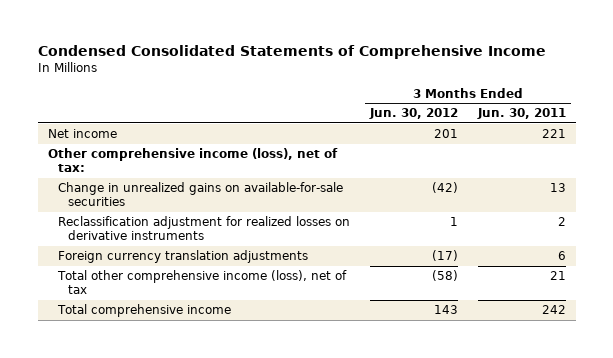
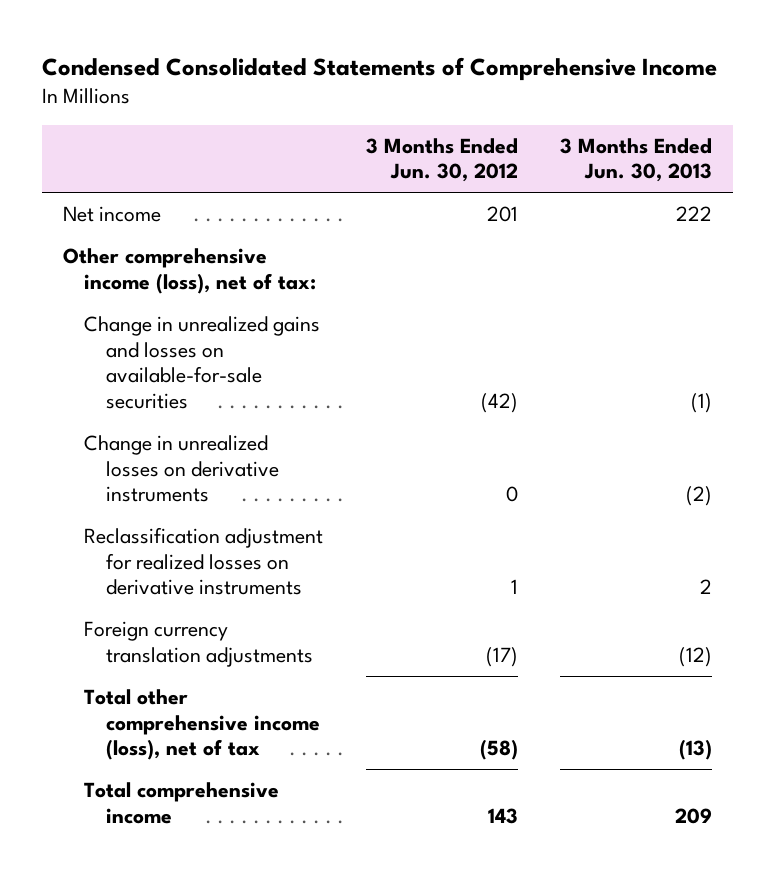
- | 3 Months Ended Jun. 30, 2012 | 3 Months Ended Jun. 30, 2011
+ | 3 Months Ended Jun. 30, 2012 | 3 Months Ended Jun. 30, 2013
- Change in unrealized gains on available-for-sale securities | (42) | 13
+ Change in unrealized gains and losses on available-for-sale securities | (42) | (1)
+ Change in unrealized losses on derivative instruments | 0 | (2)

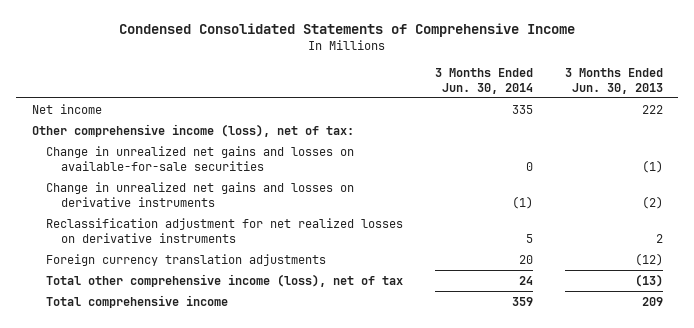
- | 3 Months Ended Jun. 30, 2012 | 3 Months Ended Jun. 30, 2013
+ | 3 Months Ended Jun. 30, 2014 | 3 Months Ended Jun. 30, 2013
- Change in unrealized gains and losses on available-for-sale securities | (42) | (1)
- Change in unrealized losses on derivative instruments | 0 | (2)
- Reclassification adjustment for realized losses on derivative instruments | 1 | 2
+ Change in unrealized net gains and losses on available-for-sale securities | 0 | (1)
+ Change in unrealized net gains and losses on derivative instruments | (1) | (2)
+ Reclassification adjustment for net realized losses on derivative instruments | 5 | 2

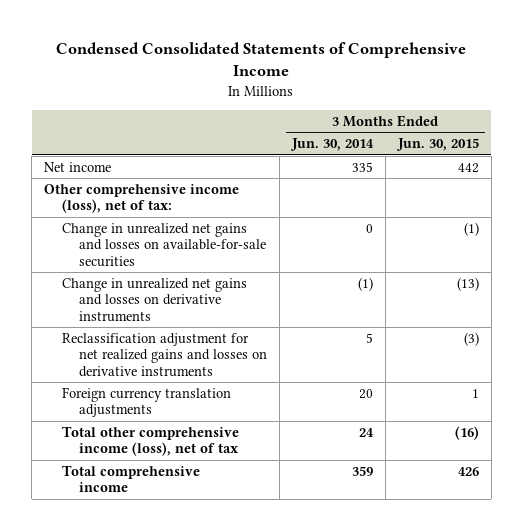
- | 3 Months Ended Jun. 30, 2014 | 3 Months Ended Jun. 30, 2013
+ | 3 Months Ended Jun. 30, 2014 | 3 Months Ended Jun. 30, 2015
- Reclassification adjustment for net realized losses on derivative instruments | 5 | 2
+ Reclassification adjustment for net realized gains and losses on derivative instruments | 5 | (3)

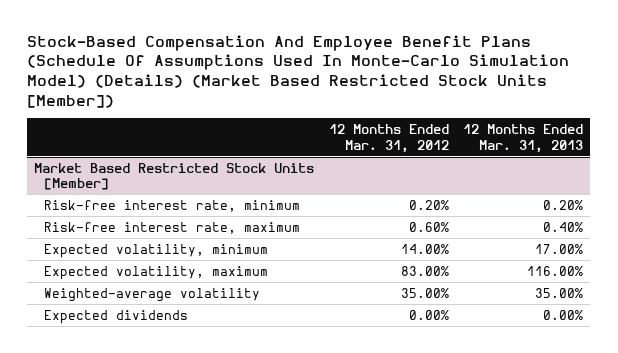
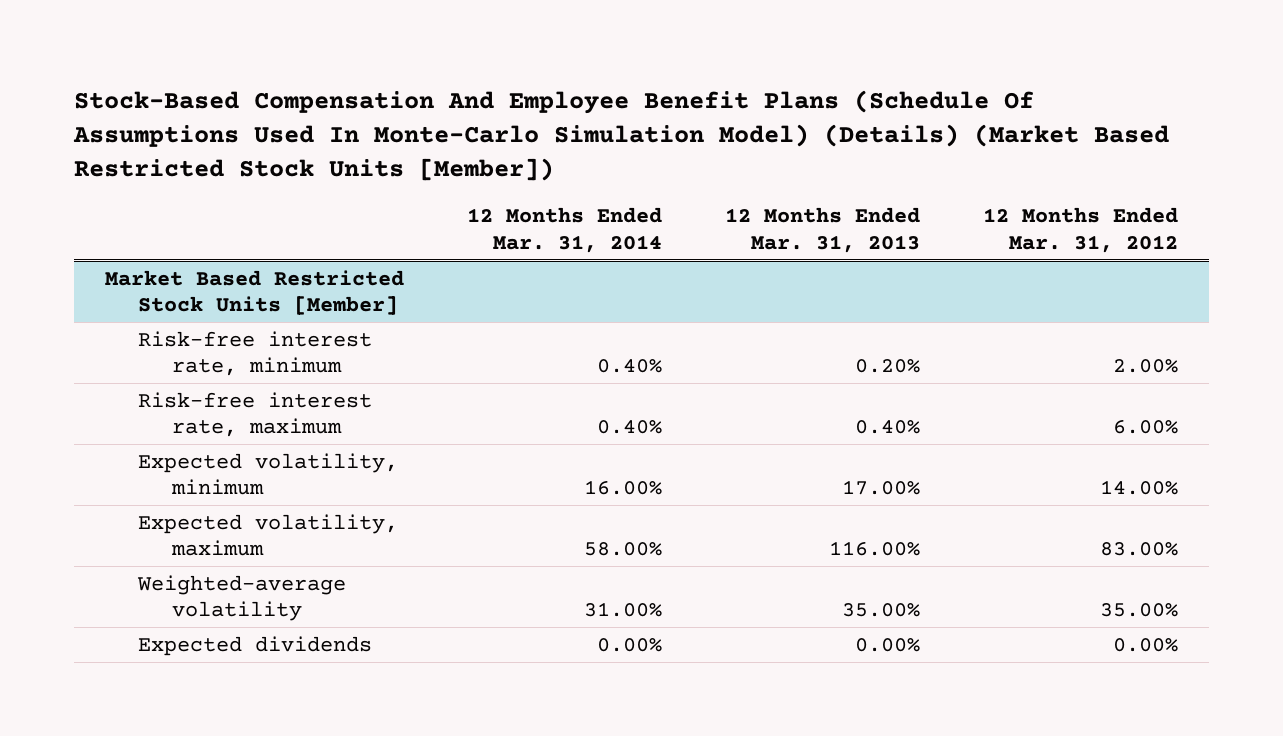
- | 12 Months Ended Mar. 31, 2012 | 12 Months Ended Mar. 31, 2013
+ | 12 Months Ended Mar. 31, 2014 | 12 Months Ended Mar. 31, 2013 | 12 Months Ended Mar. 31, 2012
@ Market Based Restricted Stock Units [Member]
- Risk-free interest rate, minimum | 0.20% | 0.20%
- Risk-free interest rate, maximum | 0.60% | 0.40%
+ Risk-free interest rate, minimum | 0.40% | 0.20% | 2.00%
+ Risk-free interest rate, maximum | 0.40% | 0.40% | 6.00%

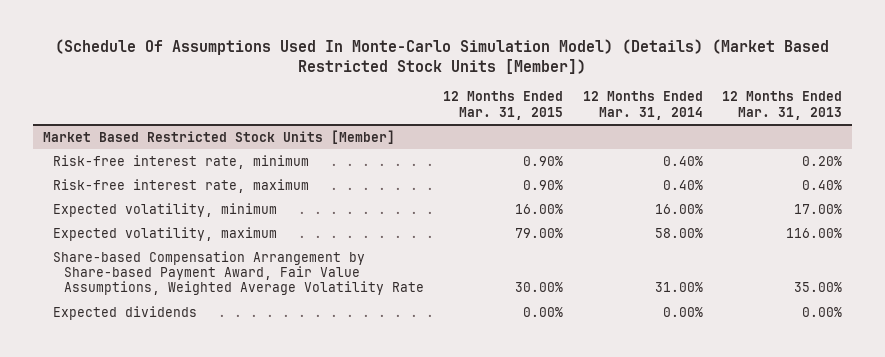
- Stock-Based Compensation And Employee Benefit Plans (Schedule Of Assumptions Used In Monte-Carlo Simulation Model) (Details) (Market Based Restricted Stock Units [Member])
+ (Schedule Of Assumptions Used In Monte-Carlo Simulation Model) (Details) (Market Based Restricted Stock Units [Member])
- | 12 Months Ended Mar. 31, 2014 | 12 Months Ended Mar. 31, 2013 | 12 Months Ended Mar. 31, 2012
+ | 12 Months Ended Mar. 31, 2015 | 12 Months Ended Mar. 31, 2014 | 12 Months Ended Mar. 31, 2013
@ Market Based Restricted Stock Units [Member]
- Weighted-average volatility | 31.00% | 35.00% | 35.00%
+ Share-based Compensation Arrangement by Share-based Payment Award, Fair Value Assumptions, Weighted Average Volatility Rate | 30.00% | 31.00% | 35.00%

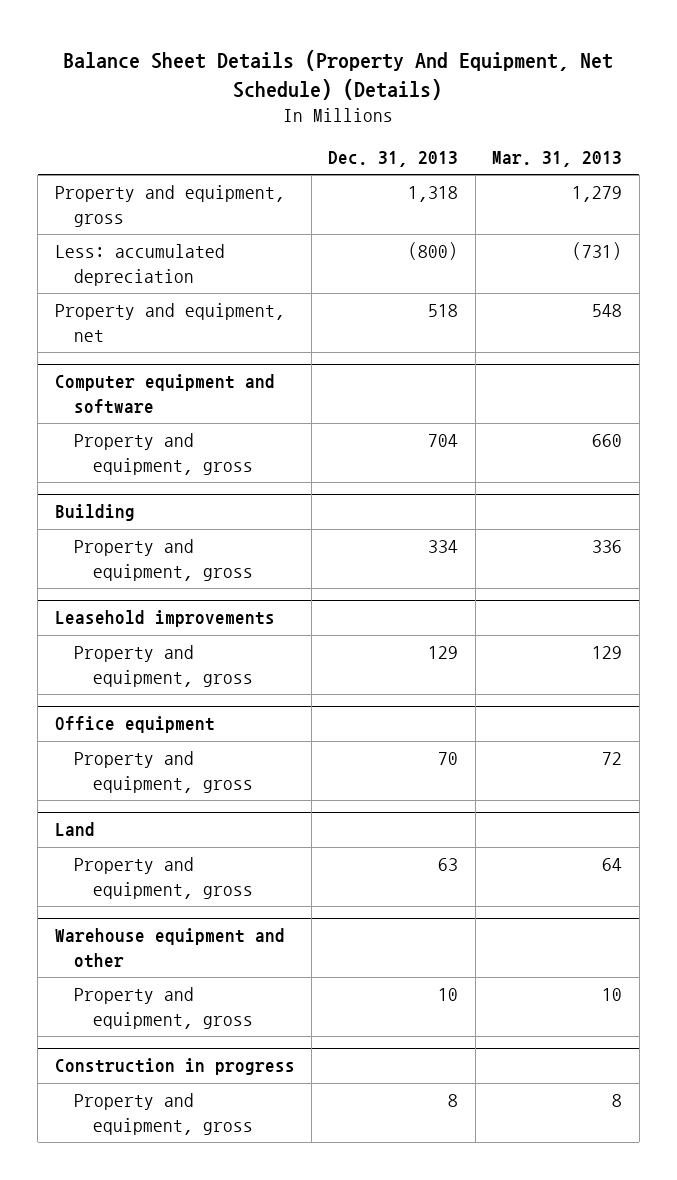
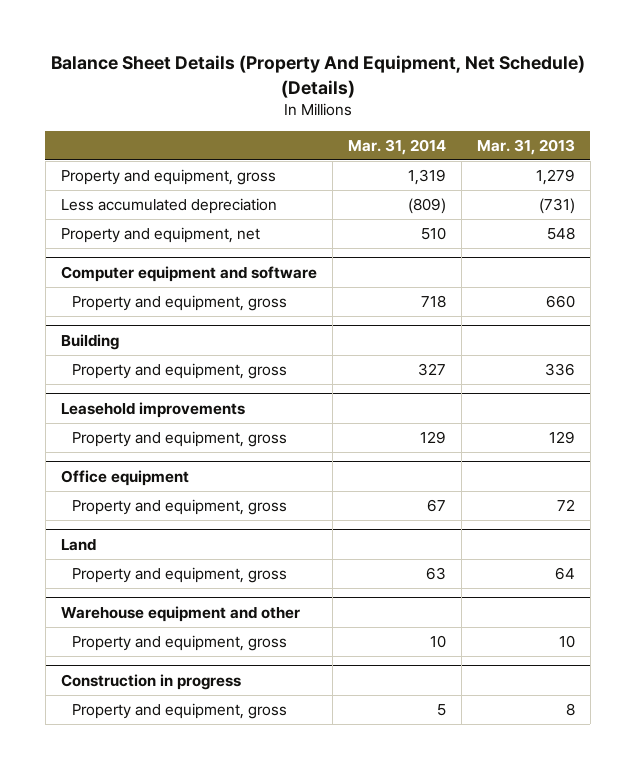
- | Dec. 31, 2013 | Mar. 31, 2013
+ | Mar. 31, 2014 | Mar. 31, 2013
- Less: accumulated depreciation | (800) | (731)
+ Less accumulated depreciation | (809) | (731)

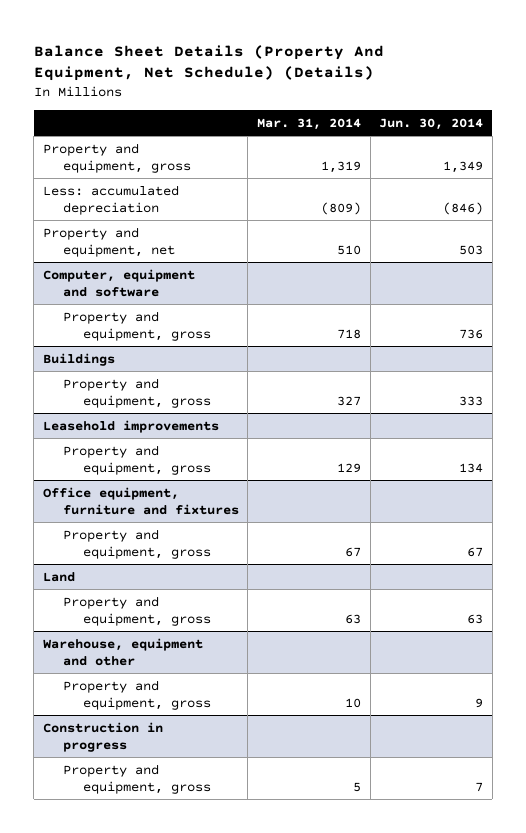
- | Mar. 31, 2014 | Mar. 31, 2013
+ | Mar. 31, 2014 | Jun. 30, 2014
- Less accumulated depreciation | (809) | (731)
+ Less: accumulated depreciation | (809) | (846)
- Computer equipment and software
+ Computer, equipment and software
- Building
+ Buildings
- Office equipment
+ Office equipment, furniture and fixtures
- Warehouse equipment and other
+ Warehouse, equipment and other

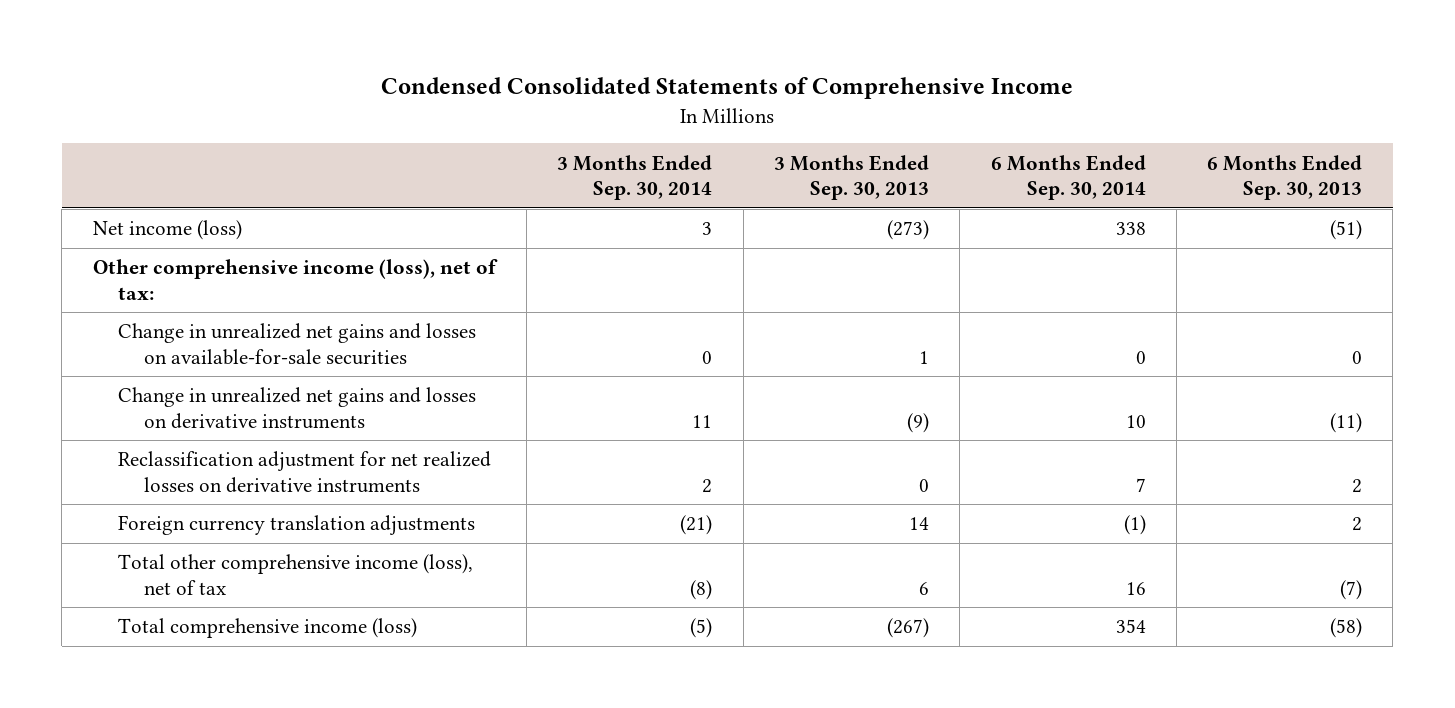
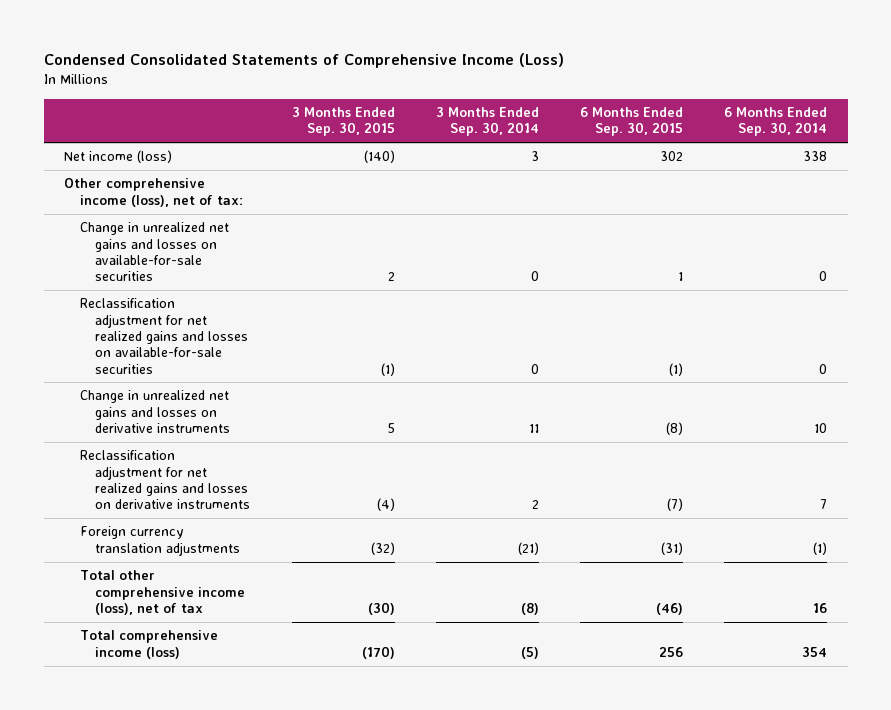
- Condensed Consolidated Statements of Comprehensive Income
+ Condensed Consolidated Statements of Comprehensive Income (Loss)
- | 3 Months Ended Sep. 30, 2014 | 3 Months Ended Sep. 30, 2013 | 6 Months Ended Sep. 30, 2014 | 6 Months Ended Sep. 30, 2013
+ | 3 Months Ended Sep. 30, 2015 | 3 Months Ended Sep. 30, 2014 | 6 Months Ended Sep. 30, 2015 | 6 Months Ended Sep. 30, 2014
+ Reclassification adjustment for net realized gains and losses on available-for-sale securities | (1) | 0 | (1) | 0
- Reclassification adjustment for net realized losses on derivative instruments | 2 | 0 | 7 | 2
+ Reclassification adjustment for net realized gains and losses on derivative instruments | (4) | 2 | (7) | 7

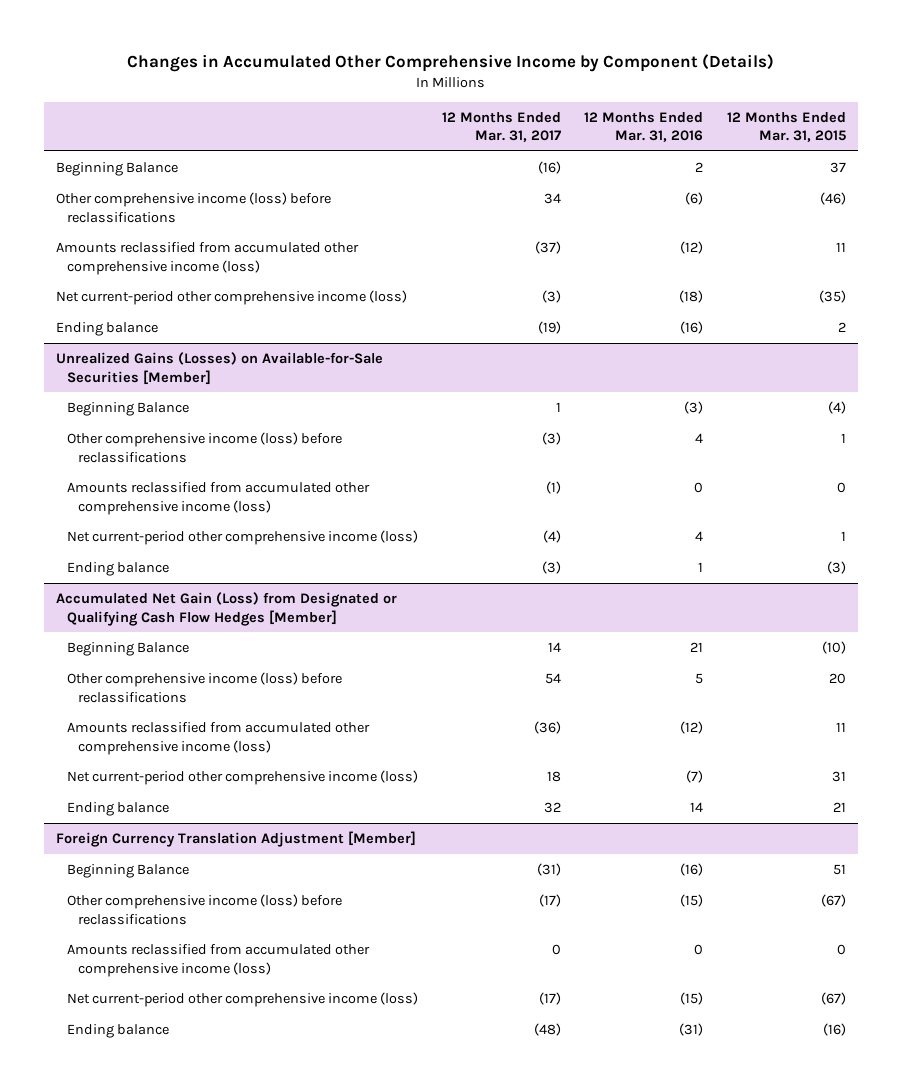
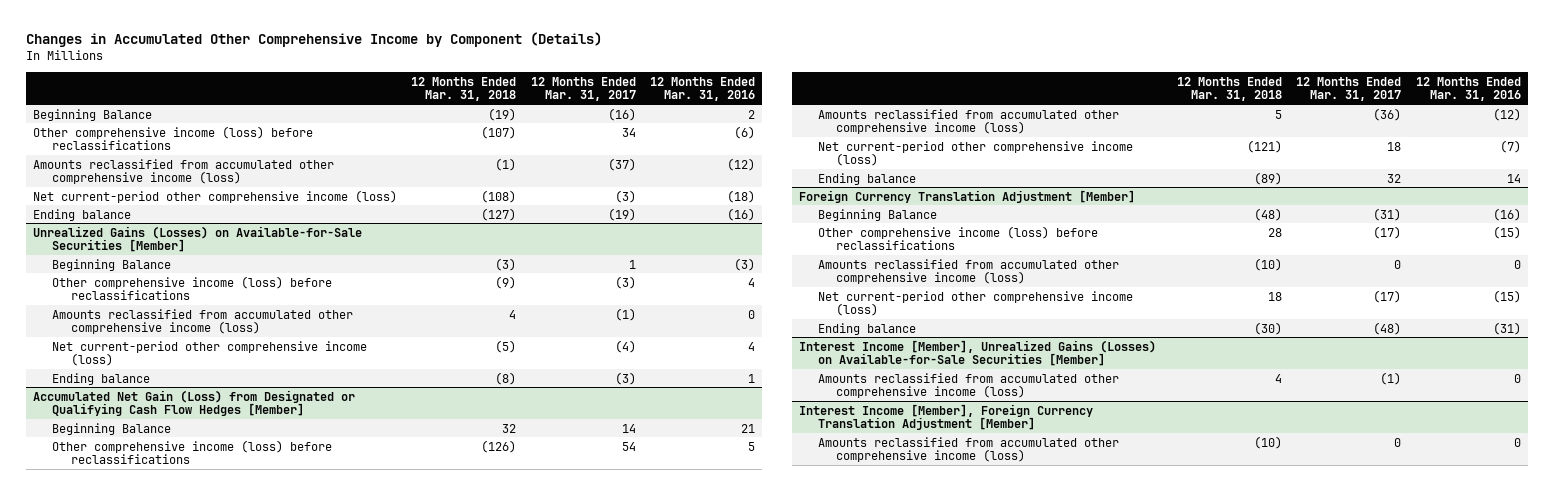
- | 12 Months Ended Mar. 31, 2017 | 12 Months Ended Mar. 31, 2016 | 12 Months Ended Mar. 31, 2015
+ | 12 Months Ended Mar. 31, 2018 | 12 Months Ended Mar. 31, 2017 | 12 Months Ended Mar. 31, 2016
+ Interest Income [Member], Unrealized Gains (Losses) on Available-for-Sale Securities [Member]
+ Amounts reclassified from accumulated other comprehensive income (loss) | 4 | (1) | 0
+ Interest Income [Member], Foreign Currency Translation Adjustment [Member]
+ Amounts reclassified from accumulated other comprehensive income (loss) | (10) | 0 | 0

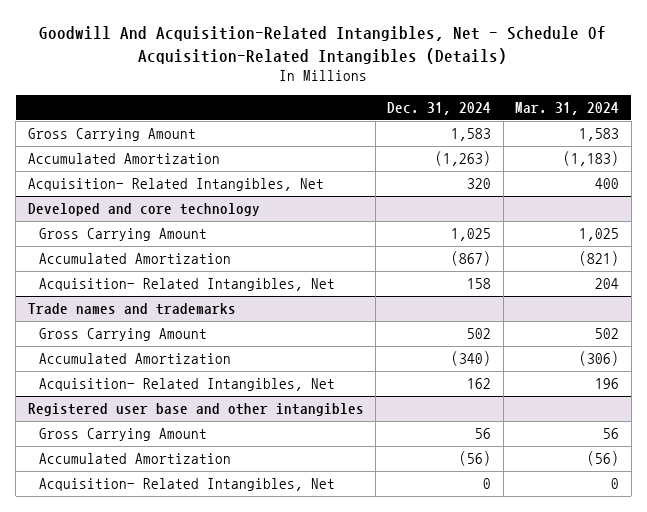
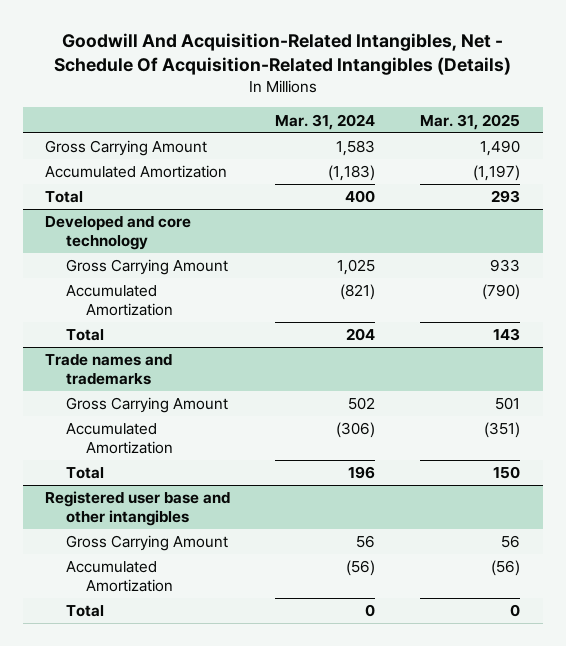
- | Dec. 31, 2024 | Mar. 31, 2024
+ | Mar. 31, 2024 | Mar. 31, 2025
- Acquisition- Related Intangibles, Net | 320 | 400
+ Total | 400 | 293
@ Developed and core technology
- Acquisition- Related Intangibles, Net | 158 | 204
+ Total | 204 | 143
@ Trade names and trademarks
- Acquisition- Related Intangibles, Net | 162 | 196
+ Total | 196 | 150
@ Registered user base and other intangibles
- Acquisition- Related Intangibles, Net | 0 | 0
+ Total | 0 | 0

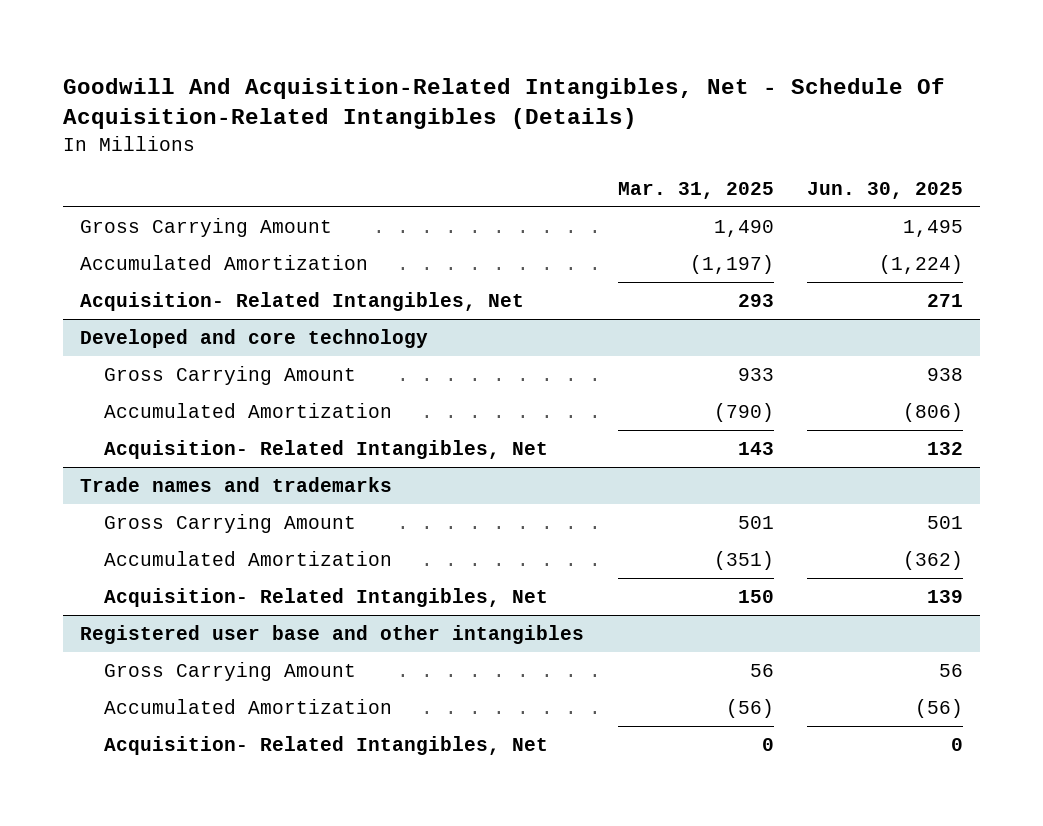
- | Mar. 31, 2024 | Mar. 31, 2025
+ | Mar. 31, 2025 | Jun. 30, 2025
- Total | 400 | 293
+ Acquisition- Related Intangibles, Net | 293 | 271
@ Developed and core technology
- Total | 204 | 143
+ Acquisition- Related Intangibles, Net | 143 | 132
@ Trade names and trademarks
- Total | 196 | 150
+ Acquisition- Related Intangibles, Net | 150 | 139
@ Registered user base and other intangibles
- Total | 0 | 0
+ Acquisition- Related Intangibles, Net | 0 | 0

